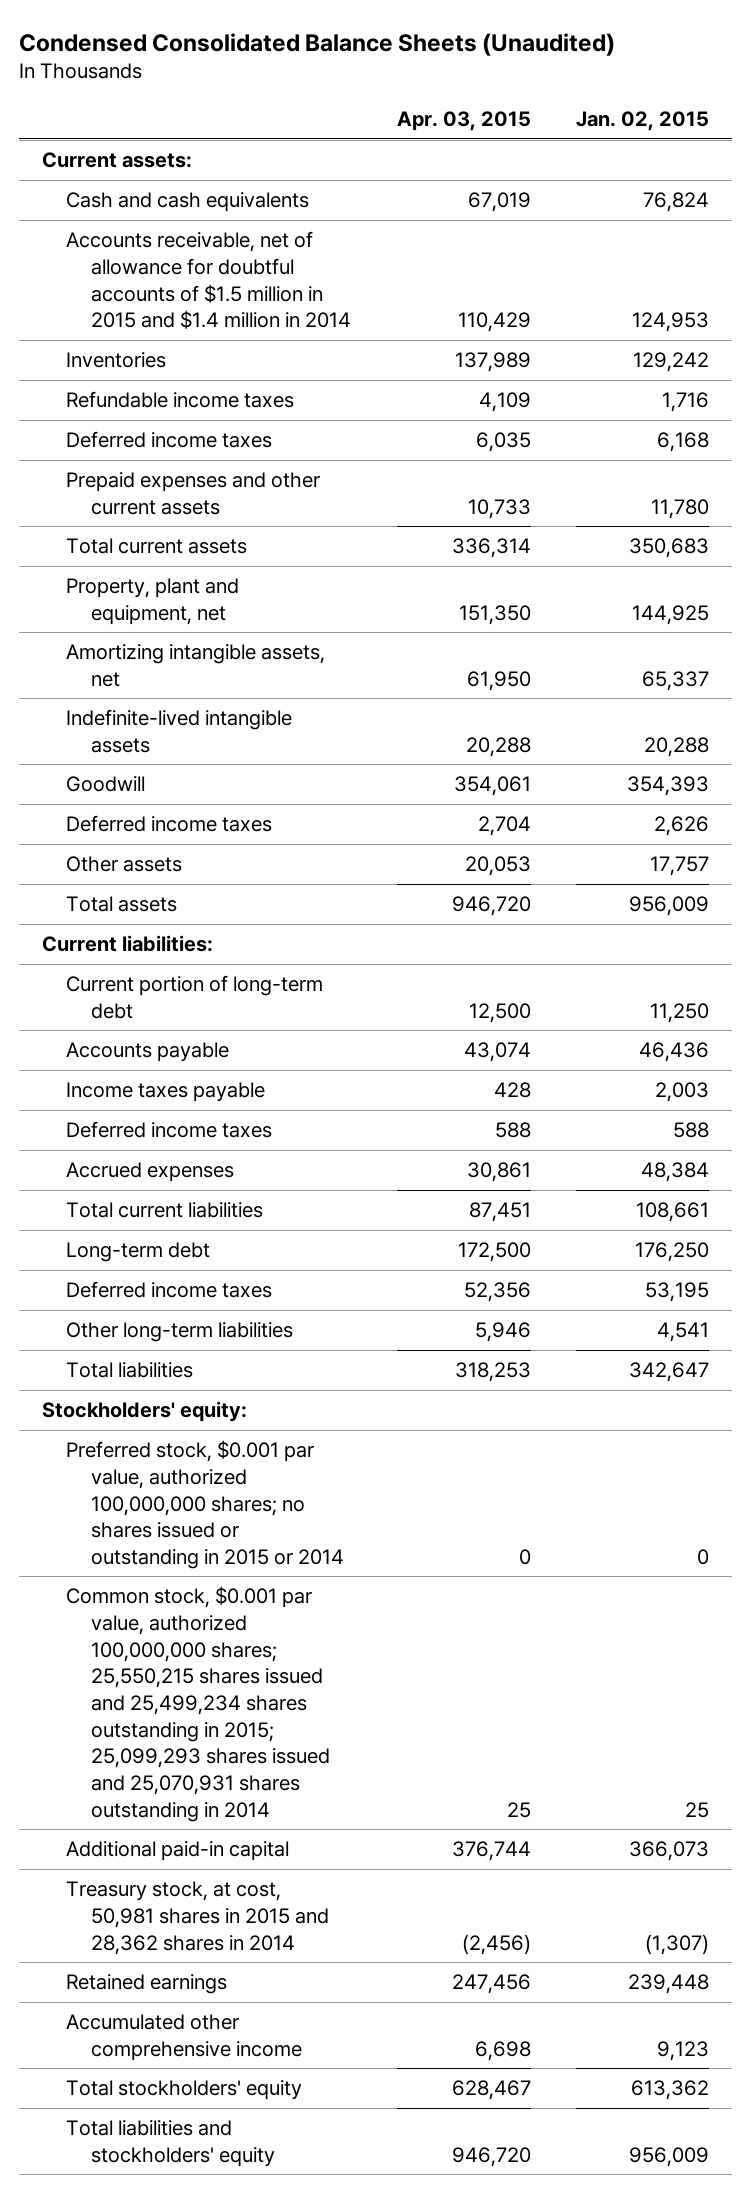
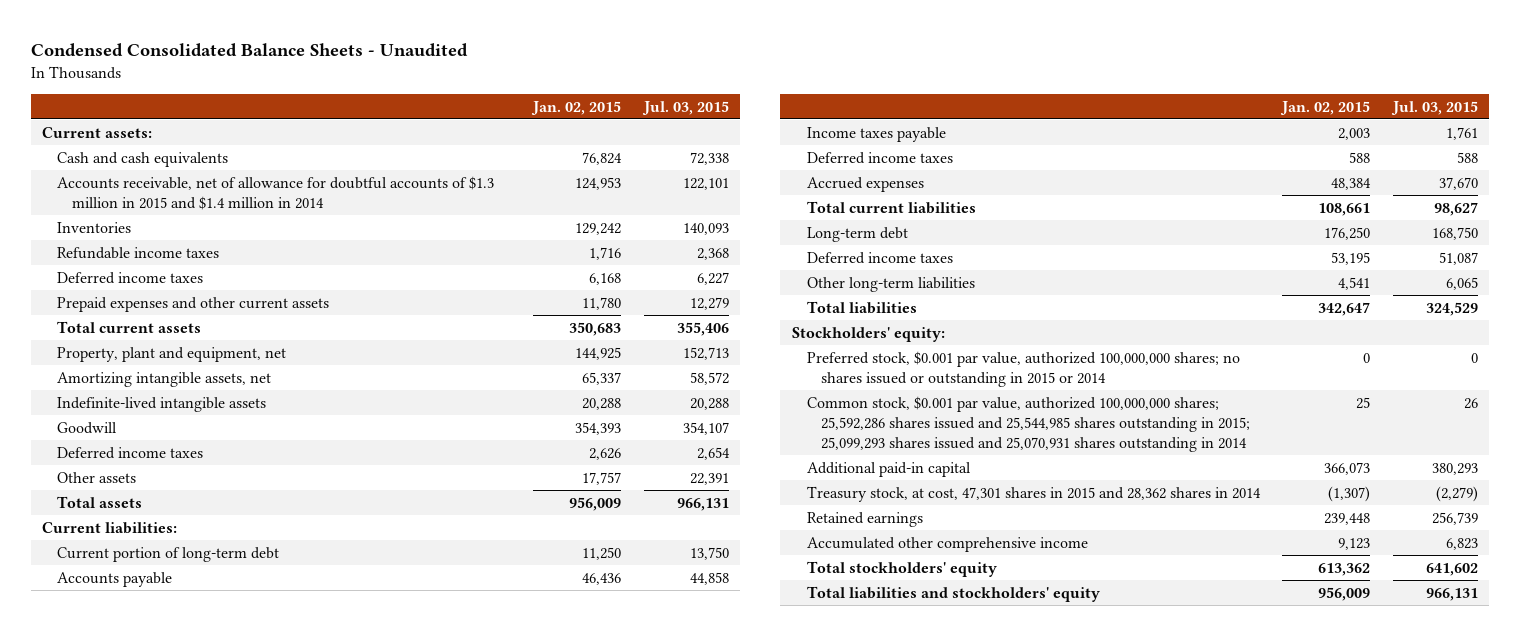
- Condensed Consolidated Balance Sheets (Unaudited)
+ Condensed Consolidated Balance Sheets - Unaudited
- | Apr. 03, 2015 | Jan. 02, 2015
+ | Jan. 02, 2015 | Jul. 03, 2015
- Accounts receivable, net of allowance for doubtful accounts of $1.5 million in 2015 and $1.4 million in 2014 | 110,429 | 124,953
+ Accounts receivable, net of allowance for doubtful accounts of $1.3 million in 2015 and $1.4 million in 2014 | 124,953 | 122,101
- Common stock, $0.001 par value, authorized 100,000,000 shares; 25,550,215 shares issued and 25,499,234 shares outstanding in 2015; 25,099,293 shares issued and 25,070,931 shares outstanding in 2014 | 25 | 25
+ Common stock, $0.001 par value, authorized 100,000,000 shares; 25,592,286 shares issued and 25,544,985 shares outstanding in 2015; 25,099,293 shares issued and 25,070,931 shares outstanding in 2014 | 25 | 26
- Treasury stock, at cost, 50,981 shares in 2015 and 28,362 shares in 2014 | (2,456) | (1,307)
+ Treasury stock, at cost, 47,301 shares in 2015 and 28,362 shares in 2014 | (1,307) | (2,279)

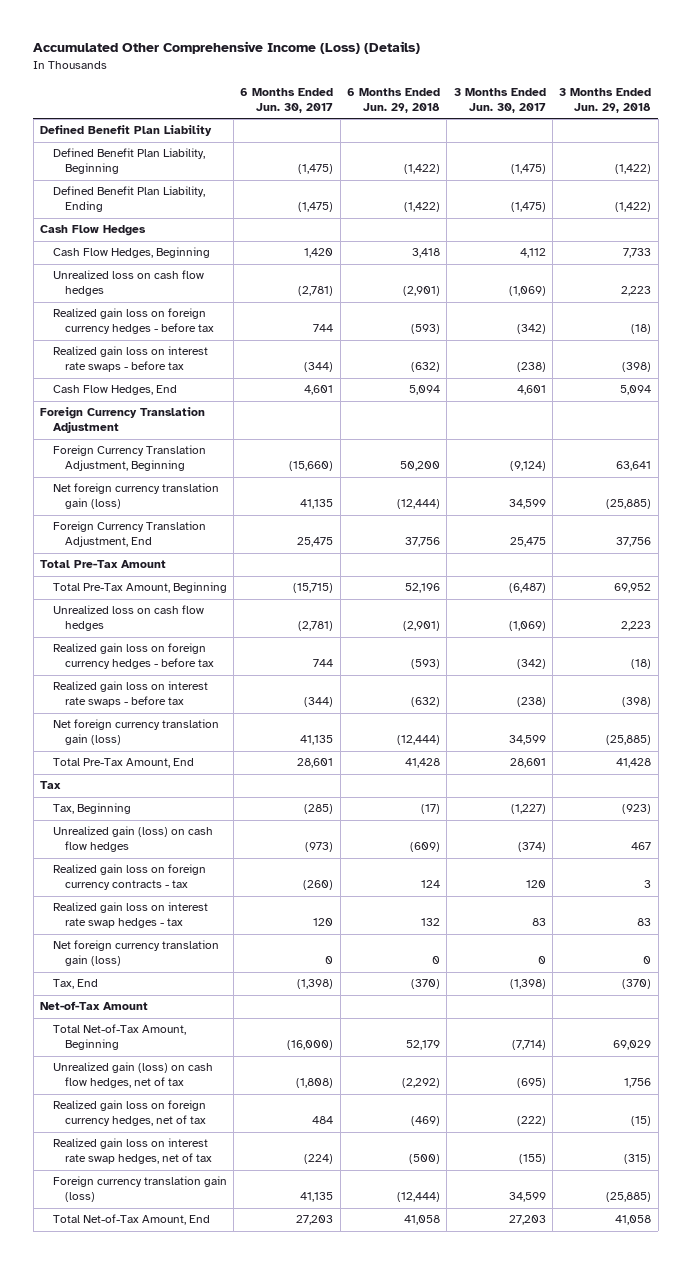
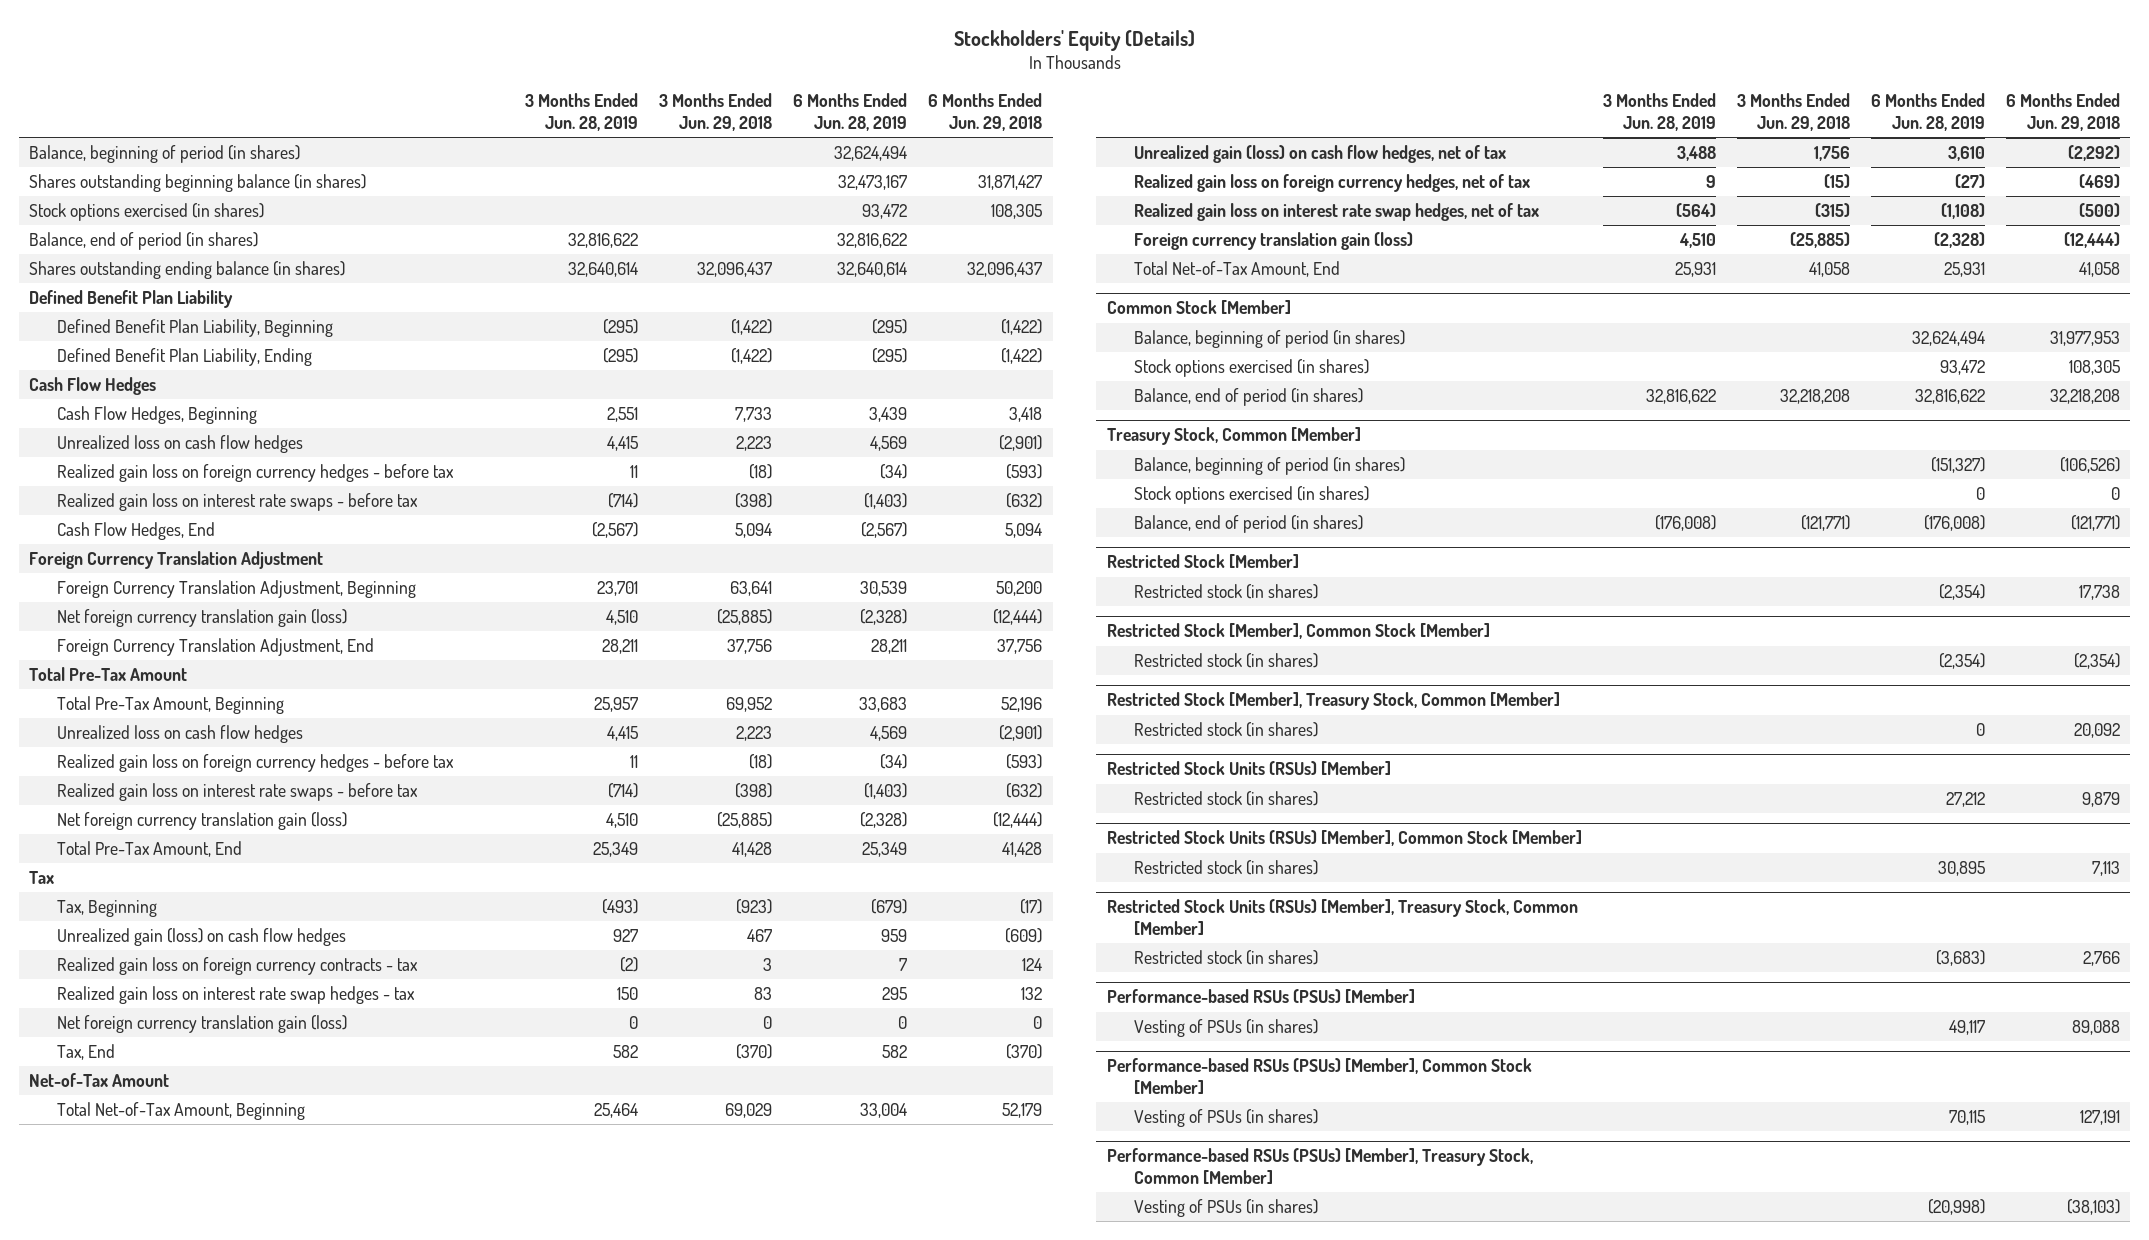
- Accumulated Other Comprehensive Income (Loss) (Details)
+ Stockholders' Equity (Details)
- | 6 Months Ended Jun. 30, 2017 | 6 Months Ended Jun. 29, 2018 | 3 Months Ended Jun. 30, 2017 | 3 Months Ended Jun. 29, 2018
+ | 3 Months Ended Jun. 28, 2019 | 3 Months Ended Jun. 29, 2018 | 6 Months Ended Jun. 28, 2019 | 6 Months Ended Jun. 29, 2018
+ Balance, beginning of period (in shares) | | | 32,624,494 |
+ Shares outstanding beginning balance (in shares) | | | 32,473,167 | 31,871,427
+ Stock options exercised (in shares) | | | 93,472 | 108,305
+ Balance, end of period (in shares) | 32,816,622 | | 32,816,622 |
+ Shares outstanding ending balance (in shares) | 32,640,614 | 32,096,437 | 32,640,614 | 32,096,437
+ Common Stock [Member]
+ Balance, beginning of period (in shares) | | | 32,624,494 | 31,977,953
+ Stock options exercised (in shares) | | | 93,472 | 108,305
+ Balance, end of period (in shares) | 32,816,622 | 32,218,208 | 32,816,622 | 32,218,208
+ Treasury Stock, Common [Member]
+ Balance, beginning of period (in shares) | | | (151,327) | (106,526)
+ Stock options exercised (in shares) | | | 0 | 0
+ Balance, end of period (in shares) | (176,008) | (121,771) | (176,008) | (121,771)
+ Restricted Stock [Member]
+ Restricted stock (in shares) | | | (2,354) | 17,738
+ Restricted Stock [Member], Common Stock [Member]
+ Restricted stock (in shares) | | | (2,354) | (2,354)
+ Restricted Stock [Member], Treasury Stock, Common [Member]
+ Restricted stock (in shares) | | | 0 | 20,092
+ Restricted Stock Units (RSUs) [Member]
+ Restricted stock (in shares) | | | 27,212 | 9,879
+ Restricted Stock Units (RSUs) [Member], Common Stock [Member]
+ Restricted stock (in shares) | | | 30,895 | 7,113
+ Restricted Stock Units (RSUs) [Member], Treasury Stock, Common [Member]
+ Restricted stock (in shares) | | | (3,683) | 2,766
+ Performance-based RSUs (PSUs) [Member]
+ Vesting of PSUs (in shares) | | | 49,117 | 89,088
+ Performance-based RSUs (PSUs) [Member], Common Stock [Member]
+ Vesting of PSUs (in shares) | | | 70,115 | 127,191
+ Performance-based RSUs (PSUs) [Member], Treasury Stock, Common [Member]
+ Vesting of PSUs (in shares) | | | (20,998) | (38,103)

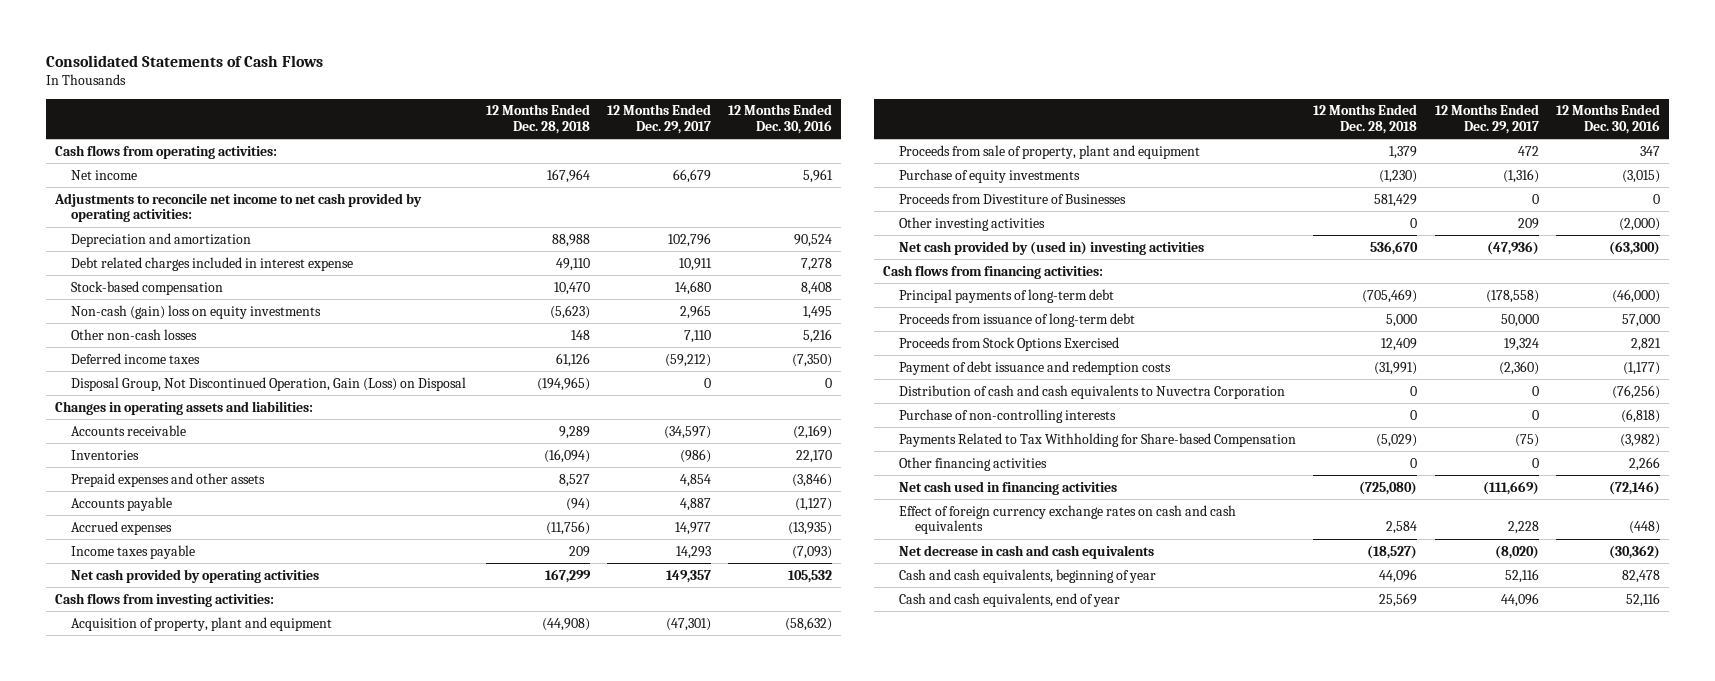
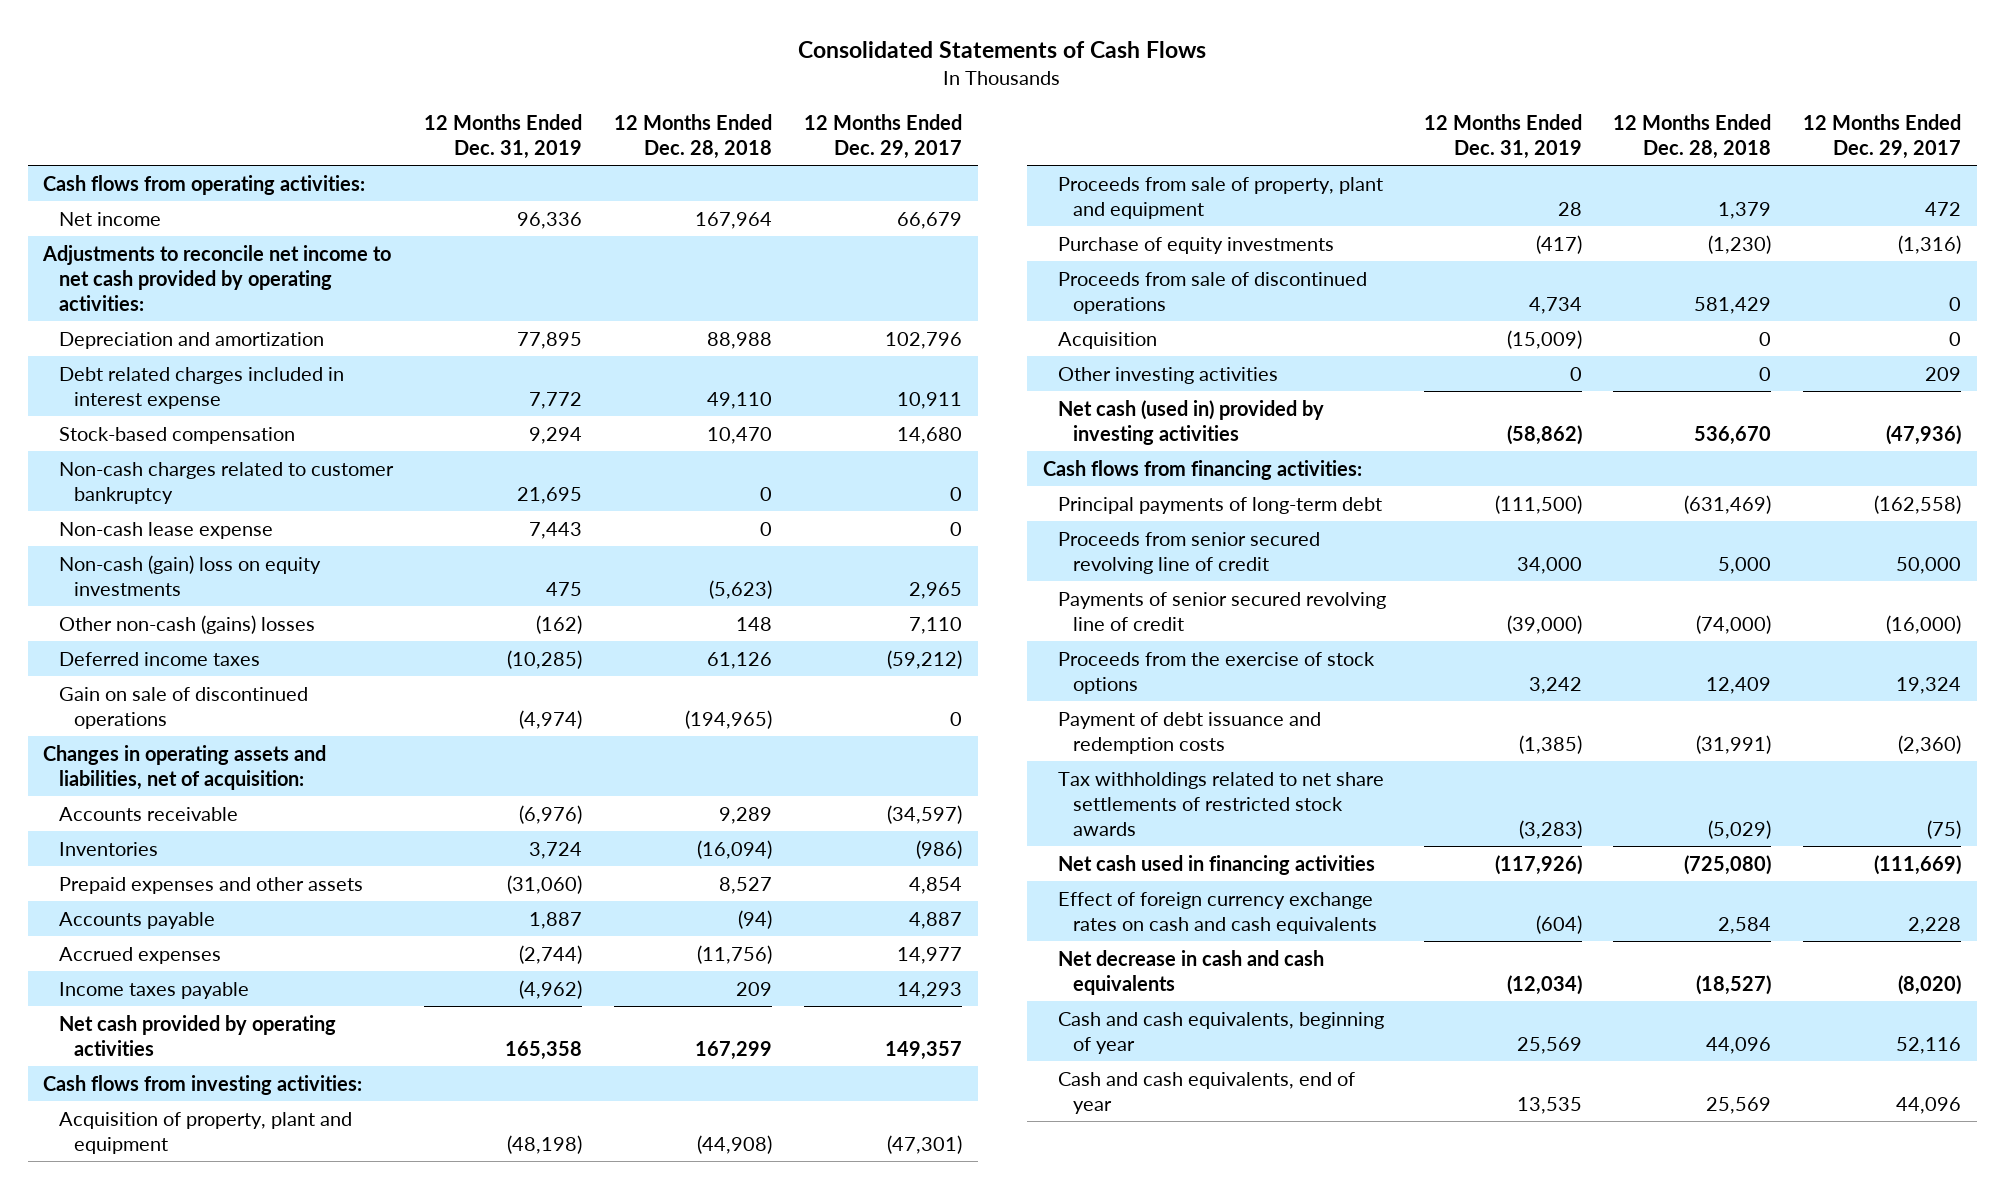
- | 12 Months Ended Dec. 28, 2018 | 12 Months Ended Dec. 29, 2017 | 12 Months Ended Dec. 30, 2016
+ | 12 Months Ended Dec. 31, 2019 | 12 Months Ended Dec. 28, 2018 | 12 Months Ended Dec. 29, 2017
+ Non-cash charges related to customer bankruptcy | 21,695 | 0 | 0
+ Non-cash lease expense | 7,443 | 0 | 0
- Other non-cash losses | 148 | 7,110 | 5,216
+ Other non-cash (gains) losses | (162) | 148 | 7,110
- Disposal Group, Not Discontinued Operation, Gain (Loss) on Disposal | (194,965) | 0 | 0
- Changes in operating assets and liabilities:
+ Gain on sale of discontinued operations | (4,974) | (194,965) | 0
+ Changes in operating assets and liabilities, net of acquisition:
- Proceeds from Divestiture of Businesses | 581,429 | 0 | 0
+ Proceeds from sale of discontinued operations | 4,734 | 581,429 | 0
+ Acquisition | (15,009) | 0 | 0
- Net cash provided by (used in) investing activities | 536,670 | (47,936) | (63,300)
+ Net cash (used in) provided by investing activities | (58,862) | 536,670 | (47,936)
- Principal payments of long-term debt | (705,469) | (178,558) | (46,000)
- Proceeds from issuance of long-term debt | 5,000 | 50,000 | 57,000
- Proceeds from Stock Options Exercised | 12,409 | 19,324 | 2,821
+ Principal payments of long-term debt | (111,500) | (631,469) | (162,558)
+ Proceeds from senior secured revolving line of credit | 34,000 | 5,000 | 50,000
+ Payments of senior secured revolving line of credit | (39,000) | (74,000) | (16,000)
+ Proceeds from the exercise of stock options | 3,242 | 12,409 | 19,324
- Distribution of cash and cash equivalents to Nuvectra Corporation | 0 | 0 | (76,256)
- Purchase of non-controlling interests | 0 | 0 | (6,818)
- Payments Related to Tax Withholding for Share-based Compensation | (5,029) | (75) | (3,982)
- Other financing activities | 0 | 0 | 2,266
+ Tax withholdings related to net share settlements of restricted stock awards | (3,283) | (5,029) | (75)

